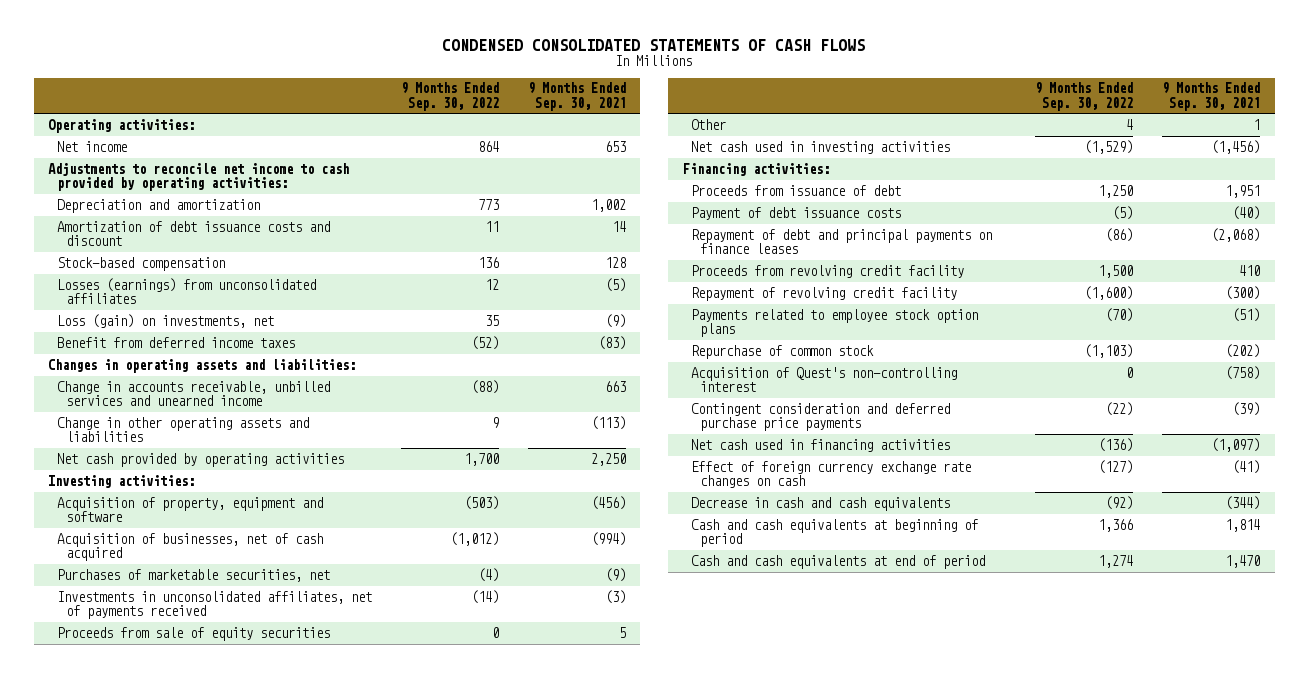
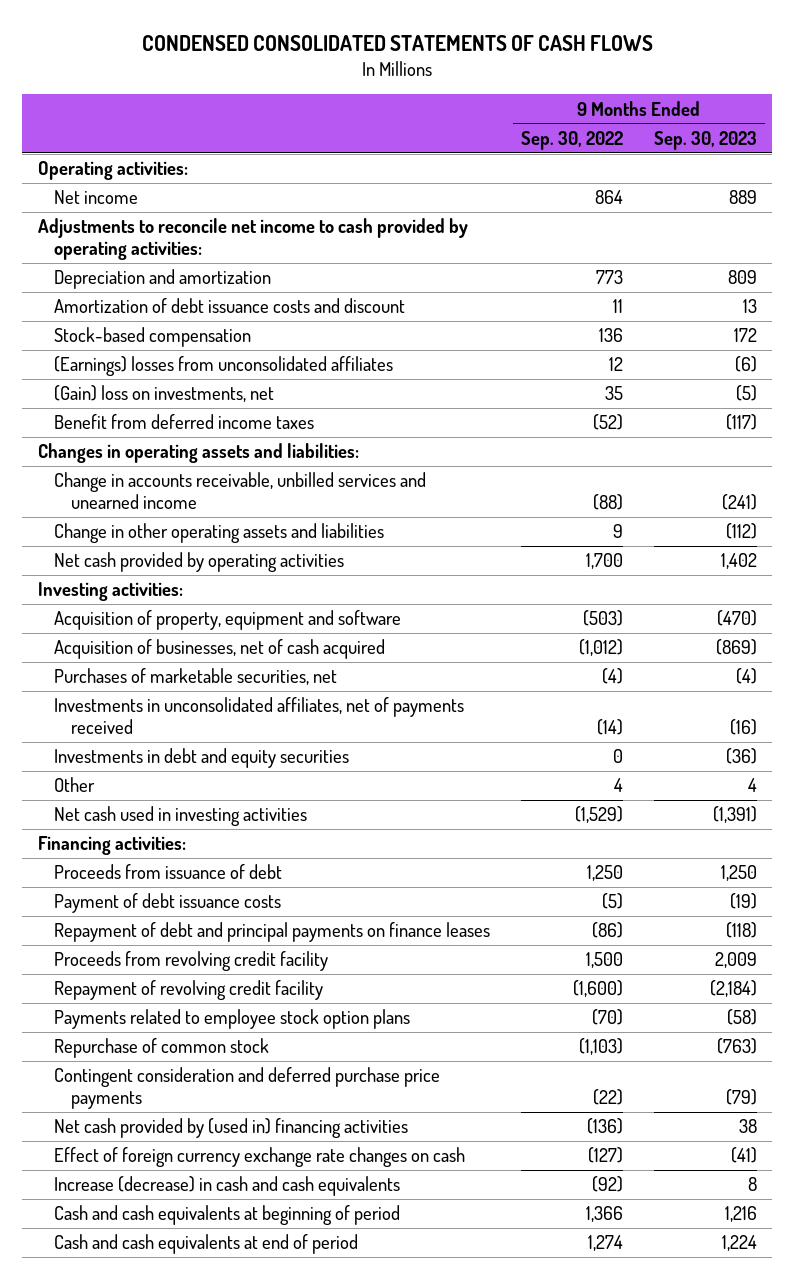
- | 9 Months Ended Sep. 30, 2022 | 9 Months Ended Sep. 30, 2021
+ | 9 Months Ended Sep. 30, 2022 | 9 Months Ended Sep. 30, 2023
- Losses (earnings) from unconsolidated affiliates | 12 | (5)
- Loss (gain) on investments, net | 35 | (9)
+ (Earnings) losses from unconsolidated affiliates | 12 | (6)
+ (Gain) loss on investments, net | 35 | (5)
- Proceeds from sale of equity securities | 0 | 5
+ Investments in debt and equity securities | 0 | (36)
- Acquisition of Quest's non-controlling interest | 0 | (758)
- Net cash used in financing activities | (136) | (1,097)
+ Net cash provided by (used in) financing activities | (136) | 38
- Decrease in cash and cash equivalents | (92) | (344)
+ Increase (decrease) in cash and cash equivalents | (92) | 8

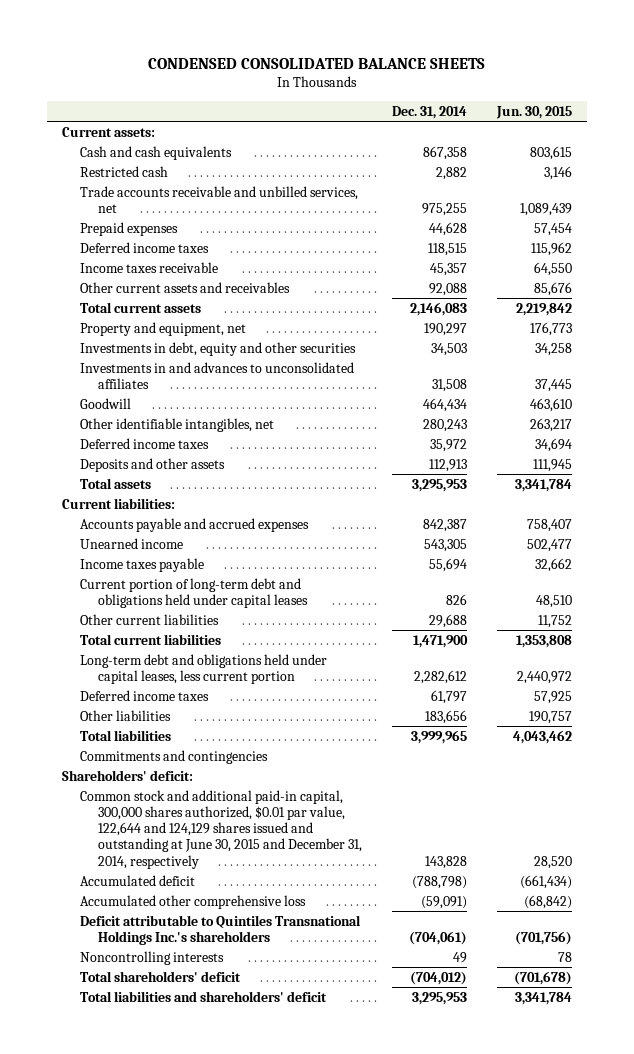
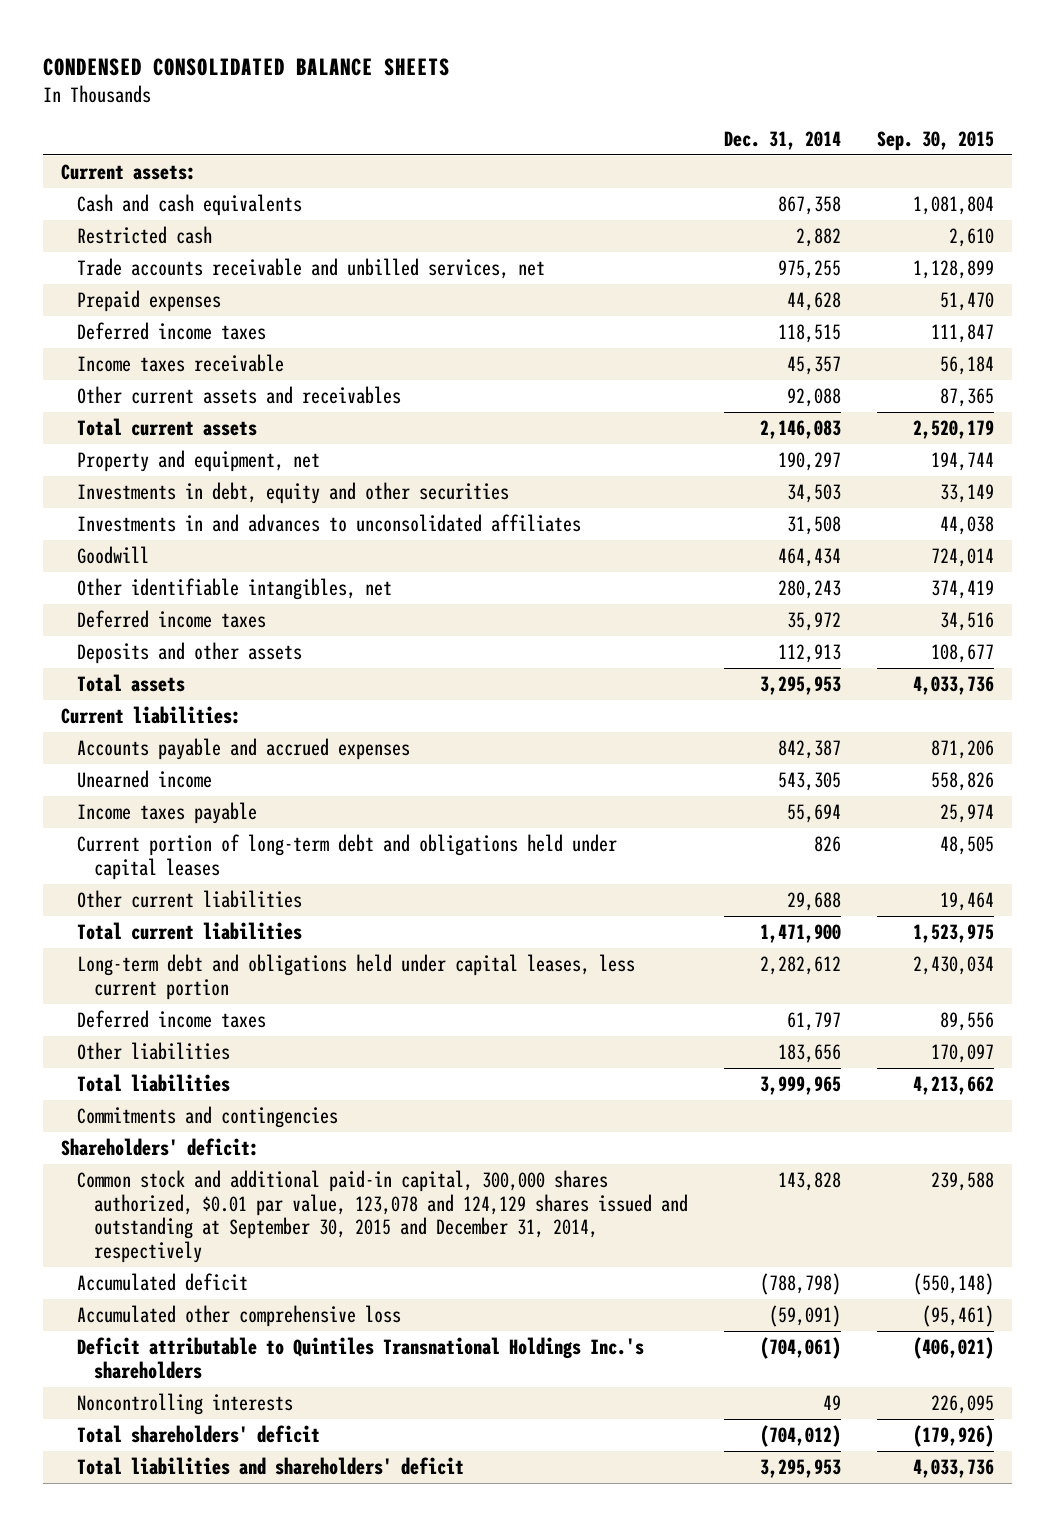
- | Dec. 31, 2014 | Jun. 30, 2015
+ | Dec. 31, 2014 | Sep. 30, 2015
- Common stock and additional paid-in capital, 300,000 shares authorized, $0.01 par value, 122,644 and 124,129 shares issued and outstanding at June 30, 2015 and December 31, 2014, respectively | 143,828 | 28,520
+ Common stock and additional paid-in capital, 300,000 shares authorized, $0.01 par value, 123,078 and 124,129 shares issued and outstanding at September 30, 2015 and December 31, 2014, respectively | 143,828 | 239,588

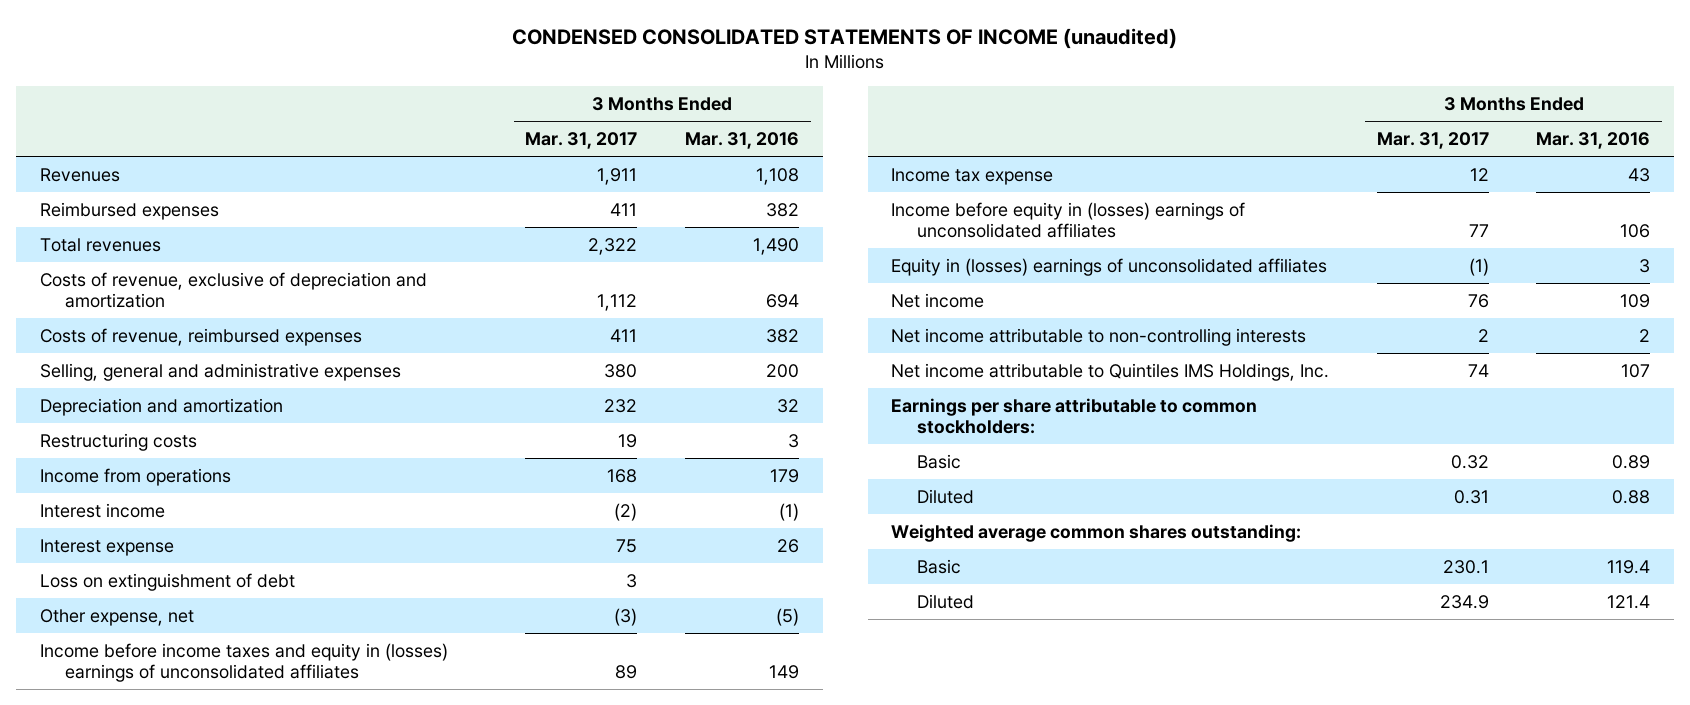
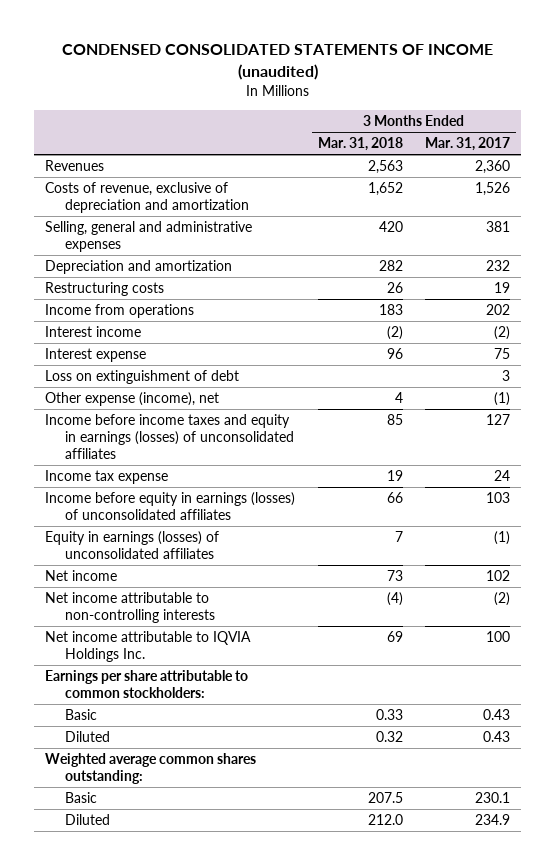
- | 3 Months Ended Mar. 31, 2017 | 3 Months Ended Mar. 31, 2016
+ | 3 Months Ended Mar. 31, 2018 | 3 Months Ended Mar. 31, 2017
- Revenues | 1,911 | 1,108
- Reimbursed expenses | 411 | 382
- Total revenues | 2,322 | 1,490
- Costs of revenue, exclusive of depreciation and amortization | 1,112 | 694
- Costs of revenue, reimbursed expenses | 411 | 382
- Selling, general and administrative expenses | 380 | 200
+ Revenues | 2,563 | 2,360
+ Costs of revenue, exclusive of depreciation and amortization | 1,652 | 1,526
+ Selling, general and administrative expenses | 420 | 381
- Income from operations | 168 | 179
+ Income from operations | 183 | 202
- Other expense, net | (3) | (5)
- Income before income taxes and equity in (losses) earnings of unconsolidated affiliates | 89 | 149
- Income tax expense | 12 | 43
- Income before equity in (losses) earnings of unconsolidated affiliates | 77 | 106
- Equity in (losses) earnings of unconsolidated affiliates | (1) | 3
- Net income | 76 | 109
- Net income attributable to non-controlling interests | 2 | 2
- Net income attributable to Quintiles IMS Holdings, Inc. | 74 | 107
+ Other expense (income), net | 4 | (1)
+ Income before income taxes and equity in earnings (losses) of unconsolidated affiliates | 85 | 127
+ Income tax expense | 19 | 24
+ Income before equity in earnings (losses) of unconsolidated affiliates | 66 | 103
+ Equity in earnings (losses) of unconsolidated affiliates | 7 | (1)
+ Net income | 73 | 102
+ Net income attributable to non-controlling interests | (4) | (2)
+ Net income attributable to IQVIA Holdings Inc. | 69 | 100
- Basic | 0.32 | 0.89
- Diluted | 0.31 | 0.88
+ Basic | 0.33 | 0.43
+ Diluted | 0.32 | 0.43

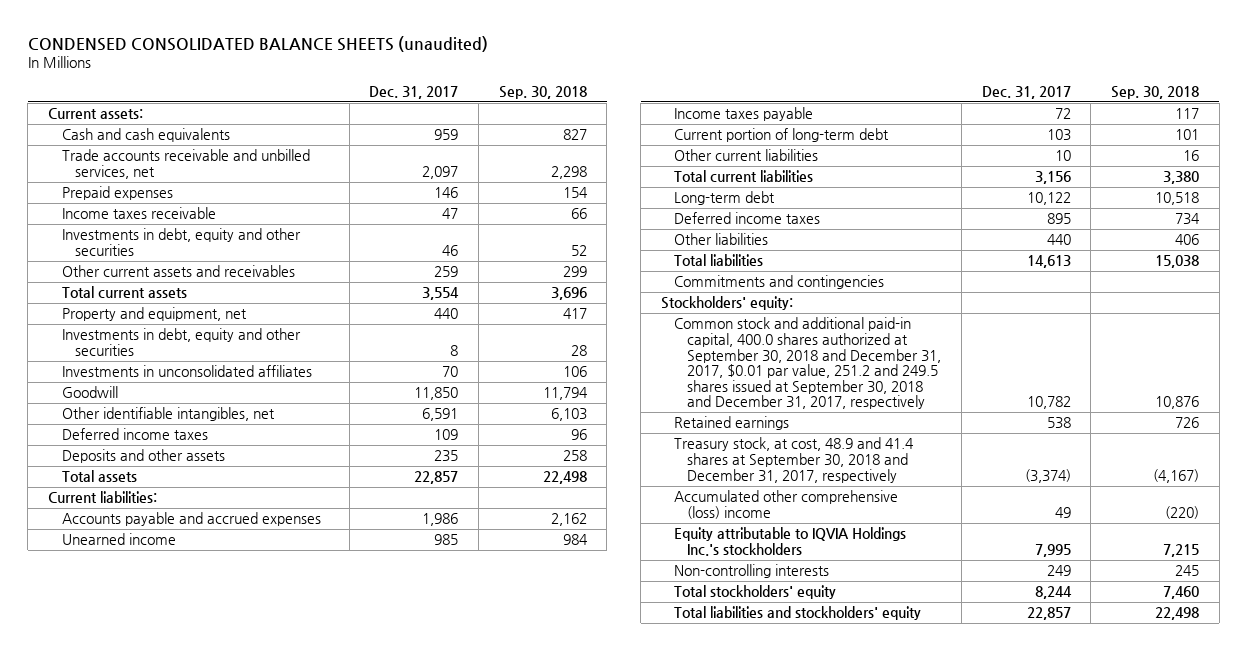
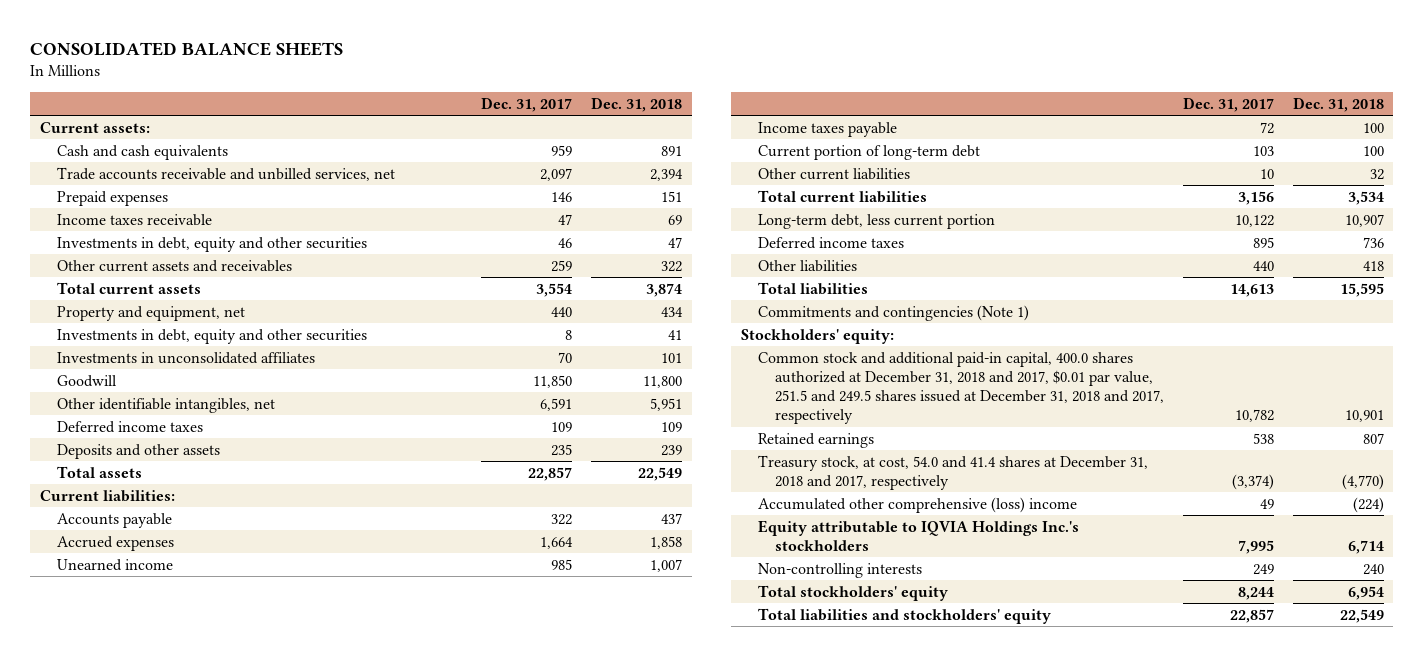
- CONDENSED CONSOLIDATED BALANCE SHEETS (unaudited)
+ CONSOLIDATED BALANCE SHEETS
- | Dec. 31, 2017 | Sep. 30, 2018
+ | Dec. 31, 2017 | Dec. 31, 2018
- Accounts payable and accrued expenses | 1,986 | 2,162
+ Accounts payable | 322 | 437
+ Accrued expenses | 1,664 | 1,858
- Long-term debt | 10,122 | 10,518
+ Long-term debt, less current portion | 10,122 | 10,907
- Commitments and contingencies
+ Commitments and contingencies (Note 1)
- Common stock and additional paid-in capital, 400.0 shares authorized at September 30, 2018 and December 31, 2017, $0.01 par value, 251.2 and 249.5 shares issued at September 30, 2018 and December 31, 2017, respectively | 10,782 | 10,876
+ Common stock and additional paid-in capital, 400.0 shares authorized at December 31, 2018 and 2017, $0.01 par value, 251.5 and 249.5 shares issued at December 31, 2018 and 2017, respectively | 10,782 | 10,901
- Treasury stock, at cost, 48.9 and 41.4 shares at September 30, 2018 and December 31, 2017, respectively | (3,374) | (4,167)
+ Treasury stock, at cost, 54.0 and 41.4 shares at December 31, 2018 and 2017, respectively | (3,374) | (4,770)

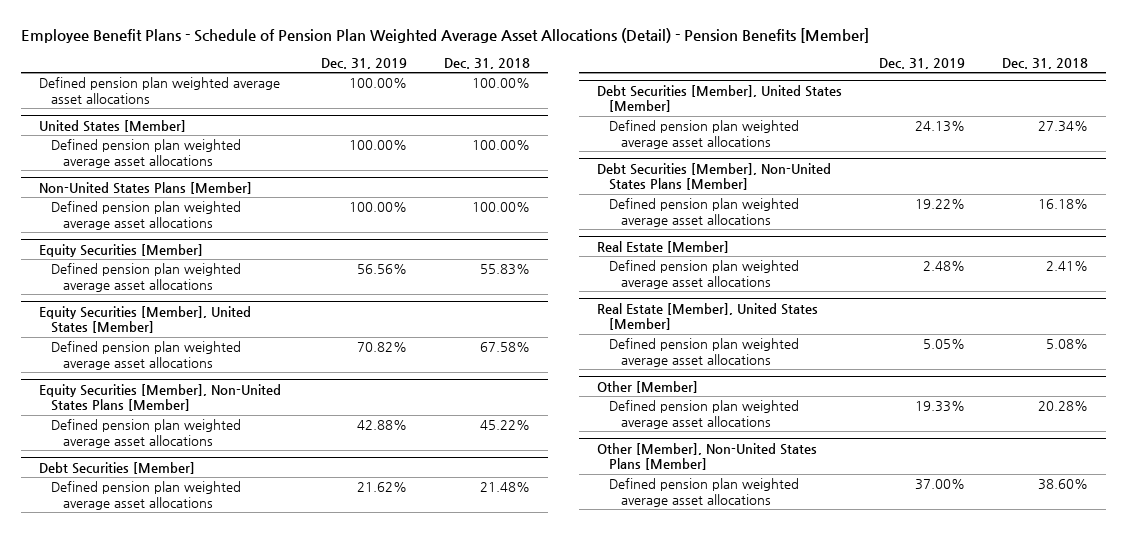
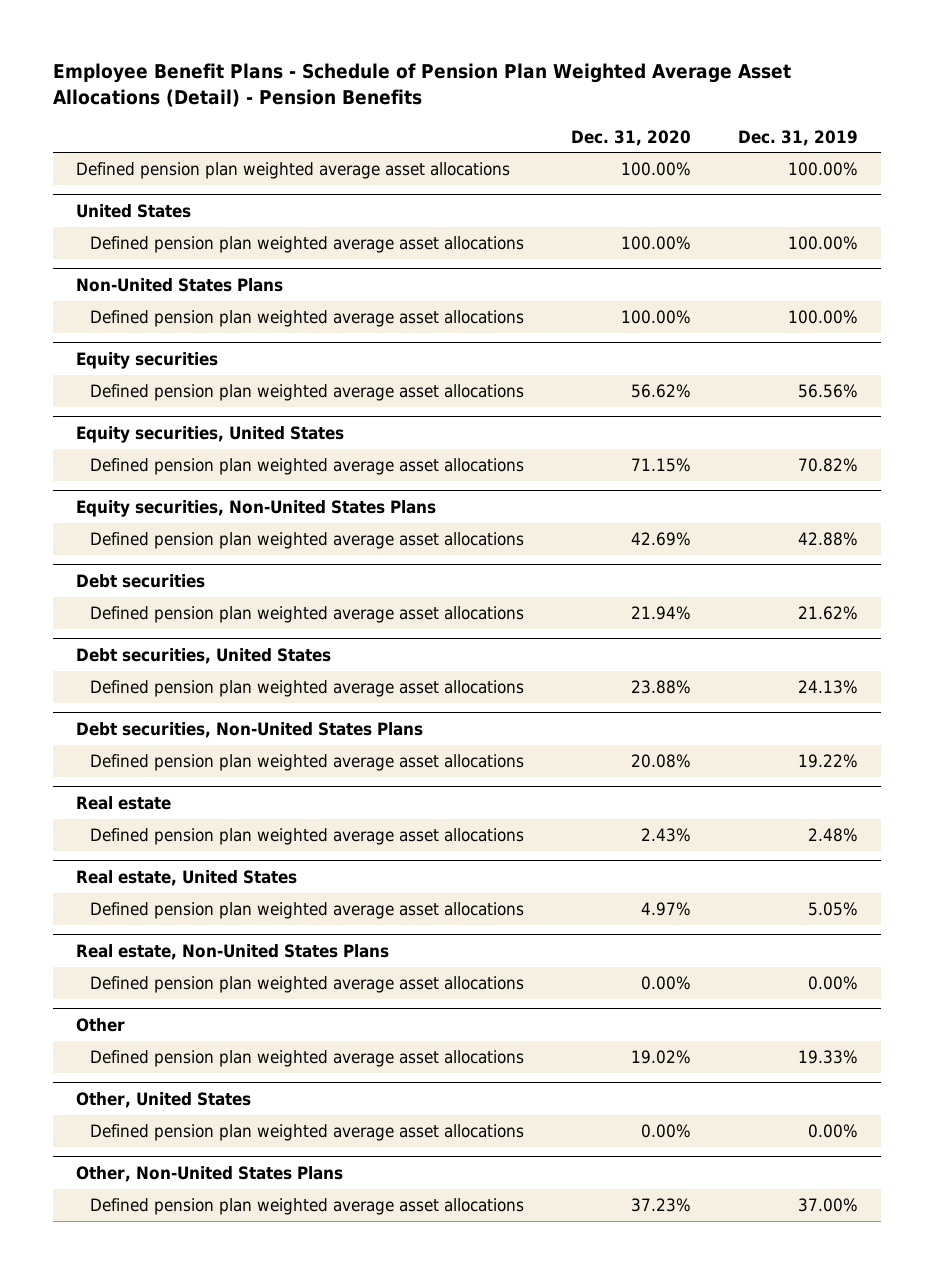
- Employee Benefit Plans - Schedule of Pension Plan Weighted Average Asset Allocations (Detail) - Pension Benefits [Member]
+ Employee Benefit Plans - Schedule of Pension Plan Weighted Average Asset Allocations (Detail) - Pension Benefits
- | Dec. 31, 2019 | Dec. 31, 2018
+ | Dec. 31, 2020 | Dec. 31, 2019
- United States [Member]
+ United States
- Non-United States Plans [Member]
+ Non-United States Plans
- Equity Securities [Member]
+ Equity securities
- Equity Securities [Member], United States [Member]
+ Equity securities, United States
- Equity Securities [Member], Non-United States Plans [Member]
+ Equity securities, Non-United States Plans
- Debt Securities [Member]
+ Debt securities
- Debt Securities [Member], United States [Member]
+ Debt securities, United States
- Debt Securities [Member], Non-United States Plans [Member]
+ Debt securities, Non-United States Plans
- Real Estate [Member]
+ Real estate
- Real Estate [Member], United States [Member]
+ Real estate, United States
- Other [Member]
+ Real estate, Non-United States Plans
+ Defined pension plan weighted average asset allocations | 0.00% | 0.00%
+ Other
- Other [Member], Non-United States Plans [Member]
+ Other, United States
+ Defined pension plan weighted average asset allocations | 0.00% | 0.00%
+ Other, Non-United States Plans

